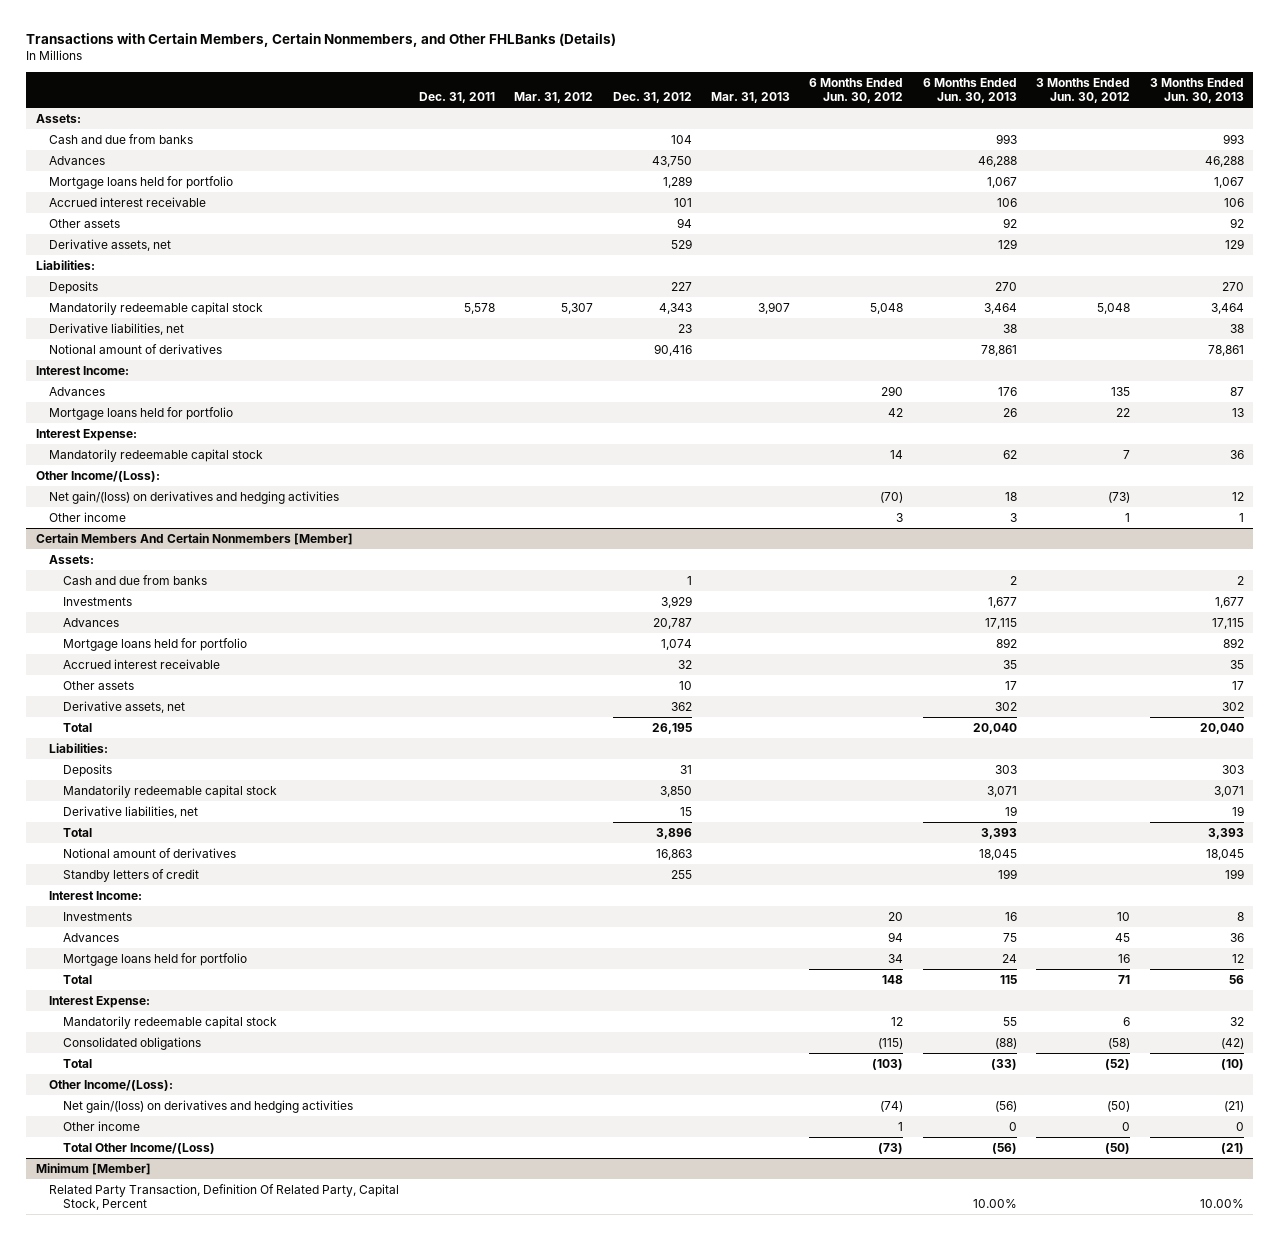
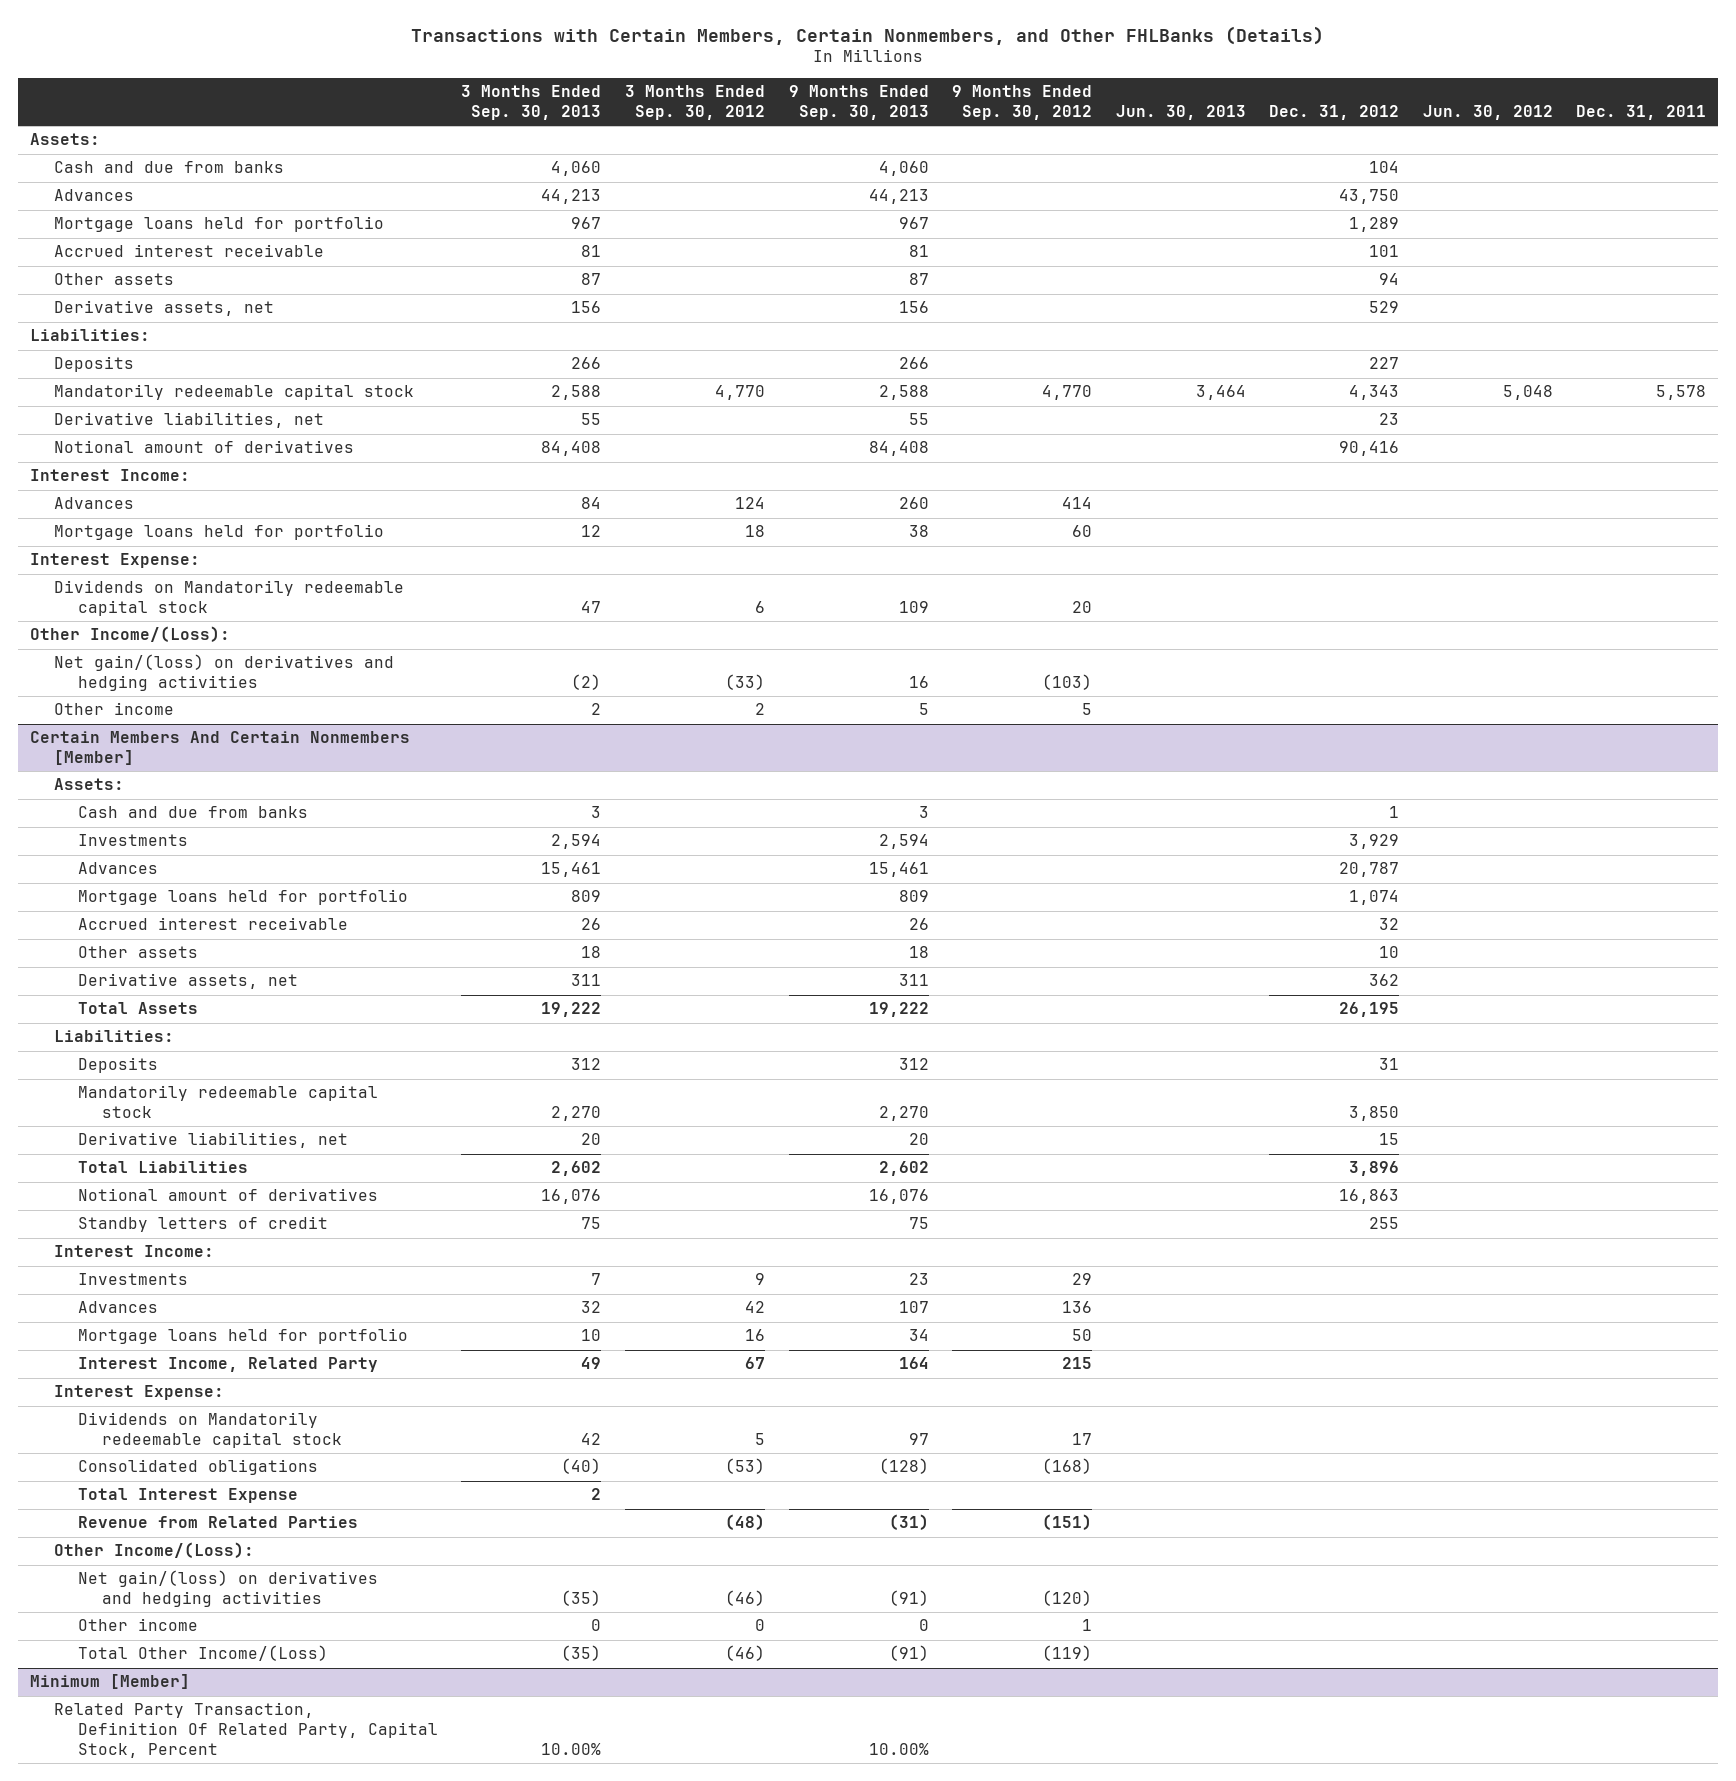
- | Dec. 31, 2011 | Mar. 31, 2012 | Dec. 31, 2012 | Mar. 31, 2013 | 6 Months Ended Jun. 30, 2012 | 6 Months Ended Jun. 30, 2013 | 3 Months Ended Jun. 30, 2012 | 3 Months Ended Jun. 30, 2013
+ | 3 Months Ended Sep. 30, 2013 | 3 Months Ended Sep. 30, 2012 | 9 Months Ended Sep. 30, 2013 | 9 Months Ended Sep. 30, 2012 | Jun. 30, 2013 | Dec. 31, 2012 | Jun. 30, 2012 | Dec. 31, 2011
- Mandatorily redeemable capital stock | | | | | 14 | 62 | 7 | 36
+ Dividends on Mandatorily redeemable capital stock | 47 | 6 | 109 | 20 | | | |
@ Certain Members And Certain Nonmembers [Member]
- Total | | | 26,195 | | | 20,040 | | 20,040
+ Total Assets | 19,222 | | 19,222 | | | 26,195 | |
- Total | | | 3,896 | | | 3,393 | | 3,393
+ Total Liabilities | 2,602 | | 2,602 | | | 3,896 | |
- Total | | | | | 148 | 115 | 71 | 56
+ Interest Income, Related Party | 49 | 67 | 164 | 215 | | | |
- Mandatorily redeemable capital stock | | | | | 12 | 55 | 6 | 32
+ Dividends on Mandatorily redeemable capital stock | 42 | 5 | 97 | 17 | | | |
- Total | | | | | (103) | (33) | (52) | (10)
+ Total Interest Expense | 2 | | | | | | |
+ Revenue from Related Parties | | (48) | (31) | (151) | | | |

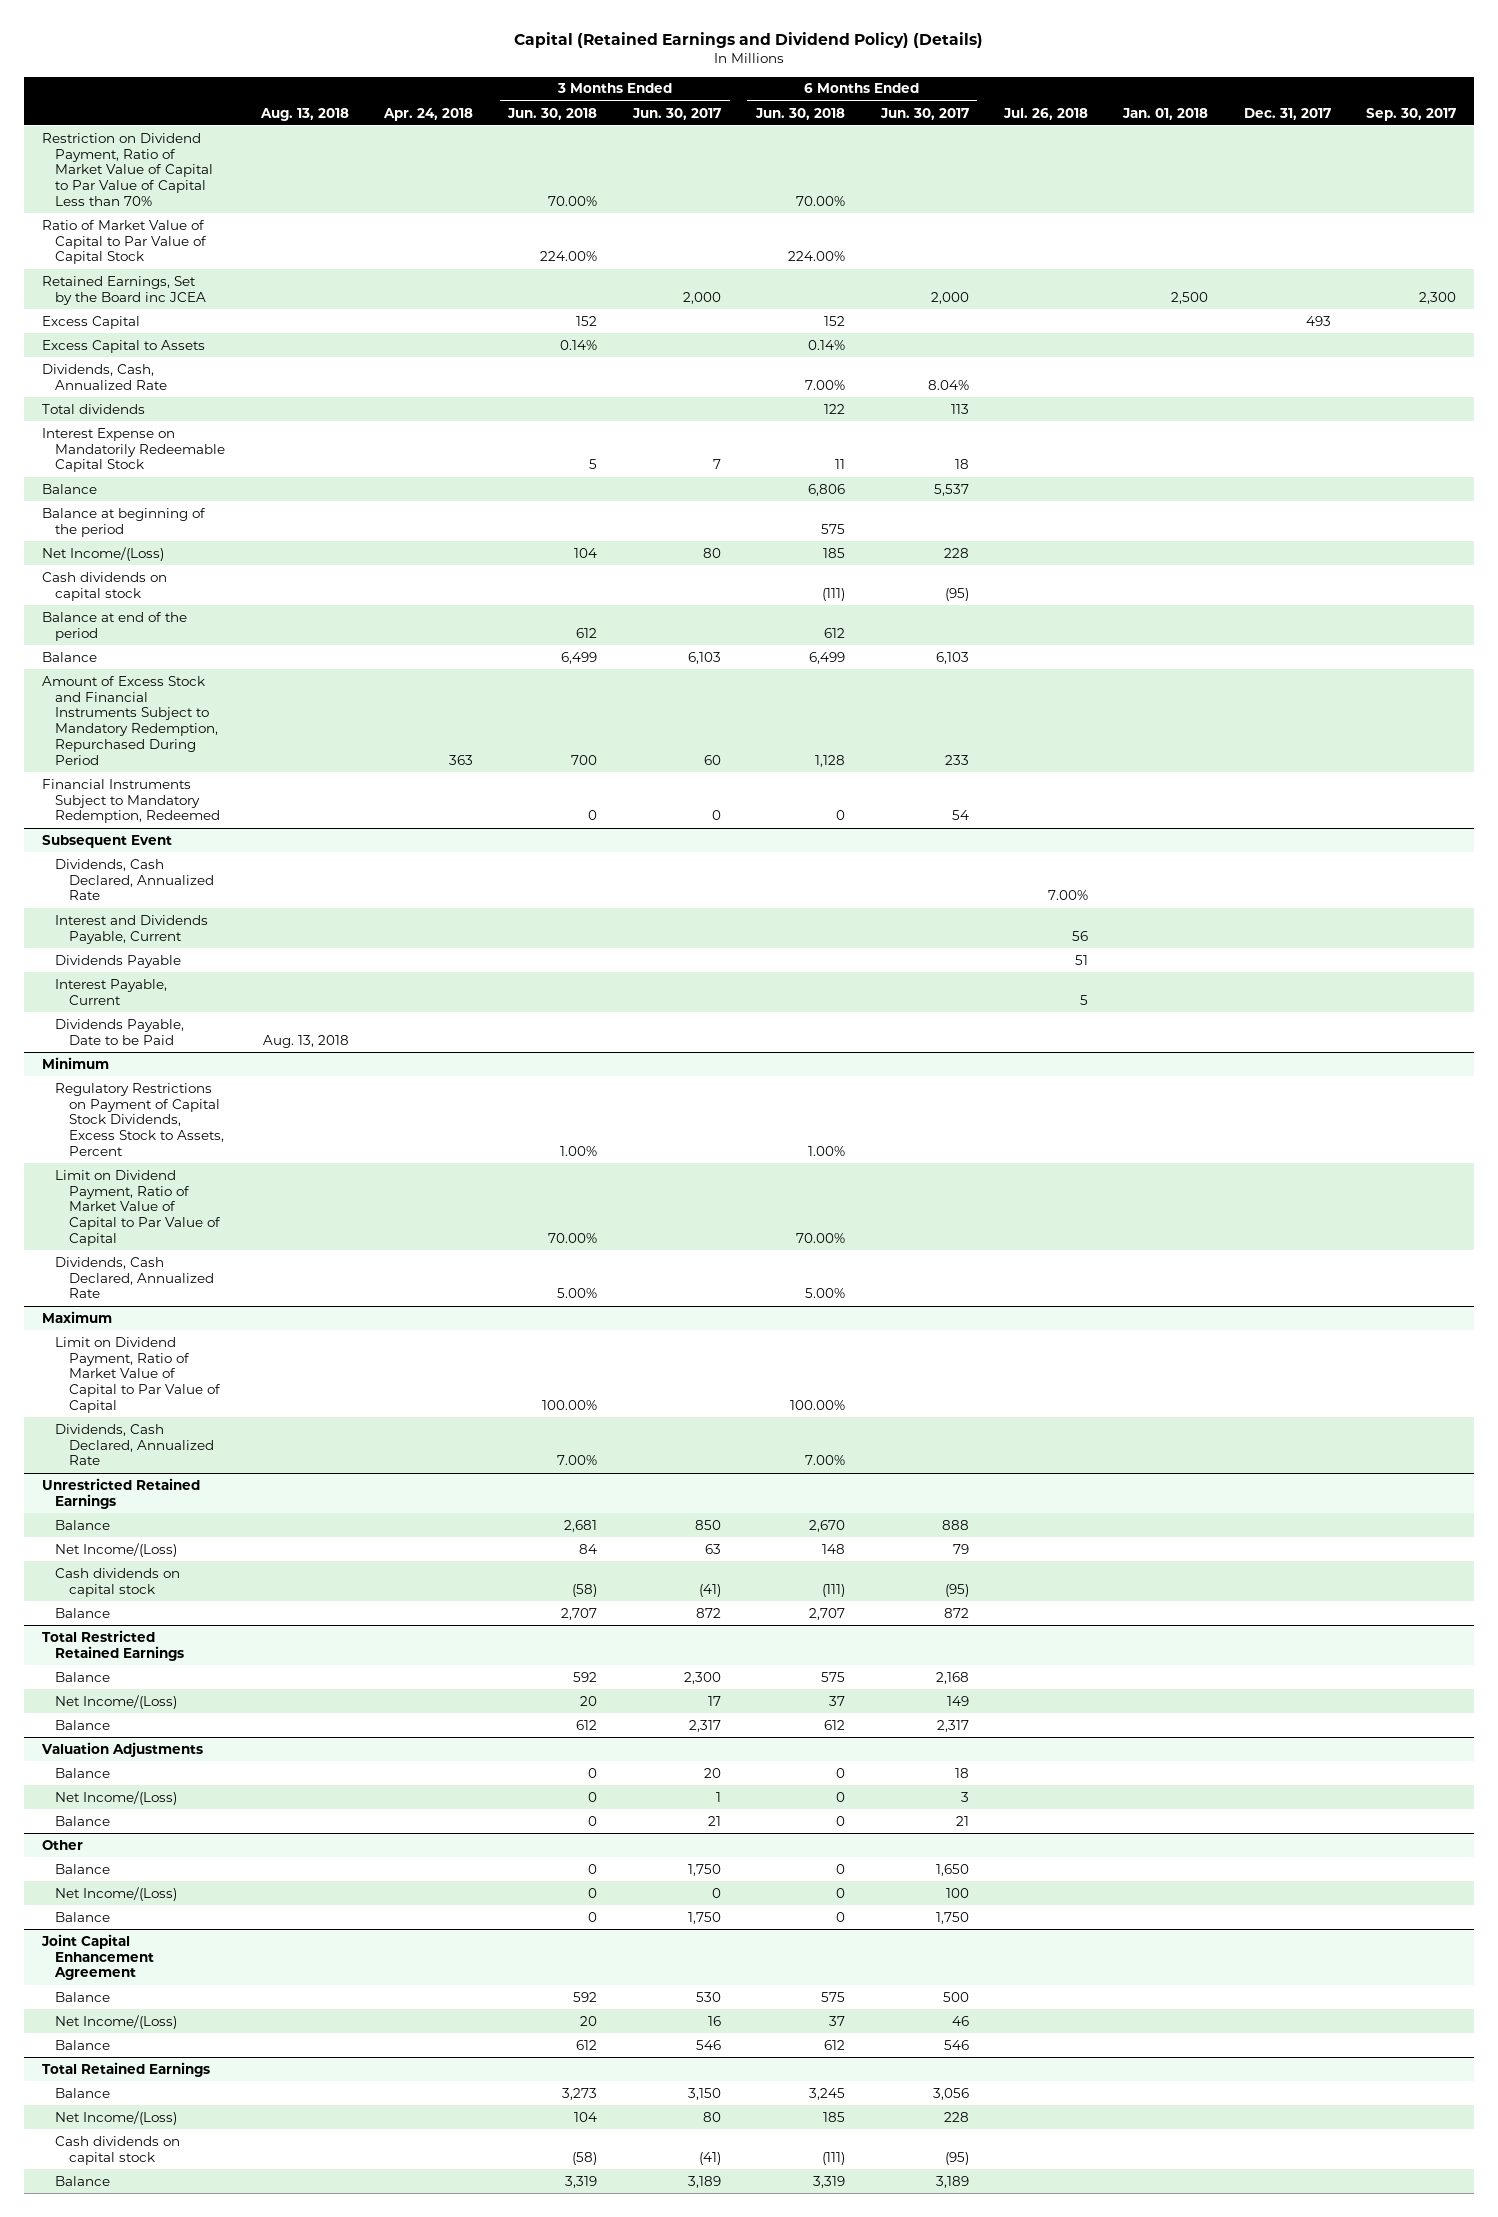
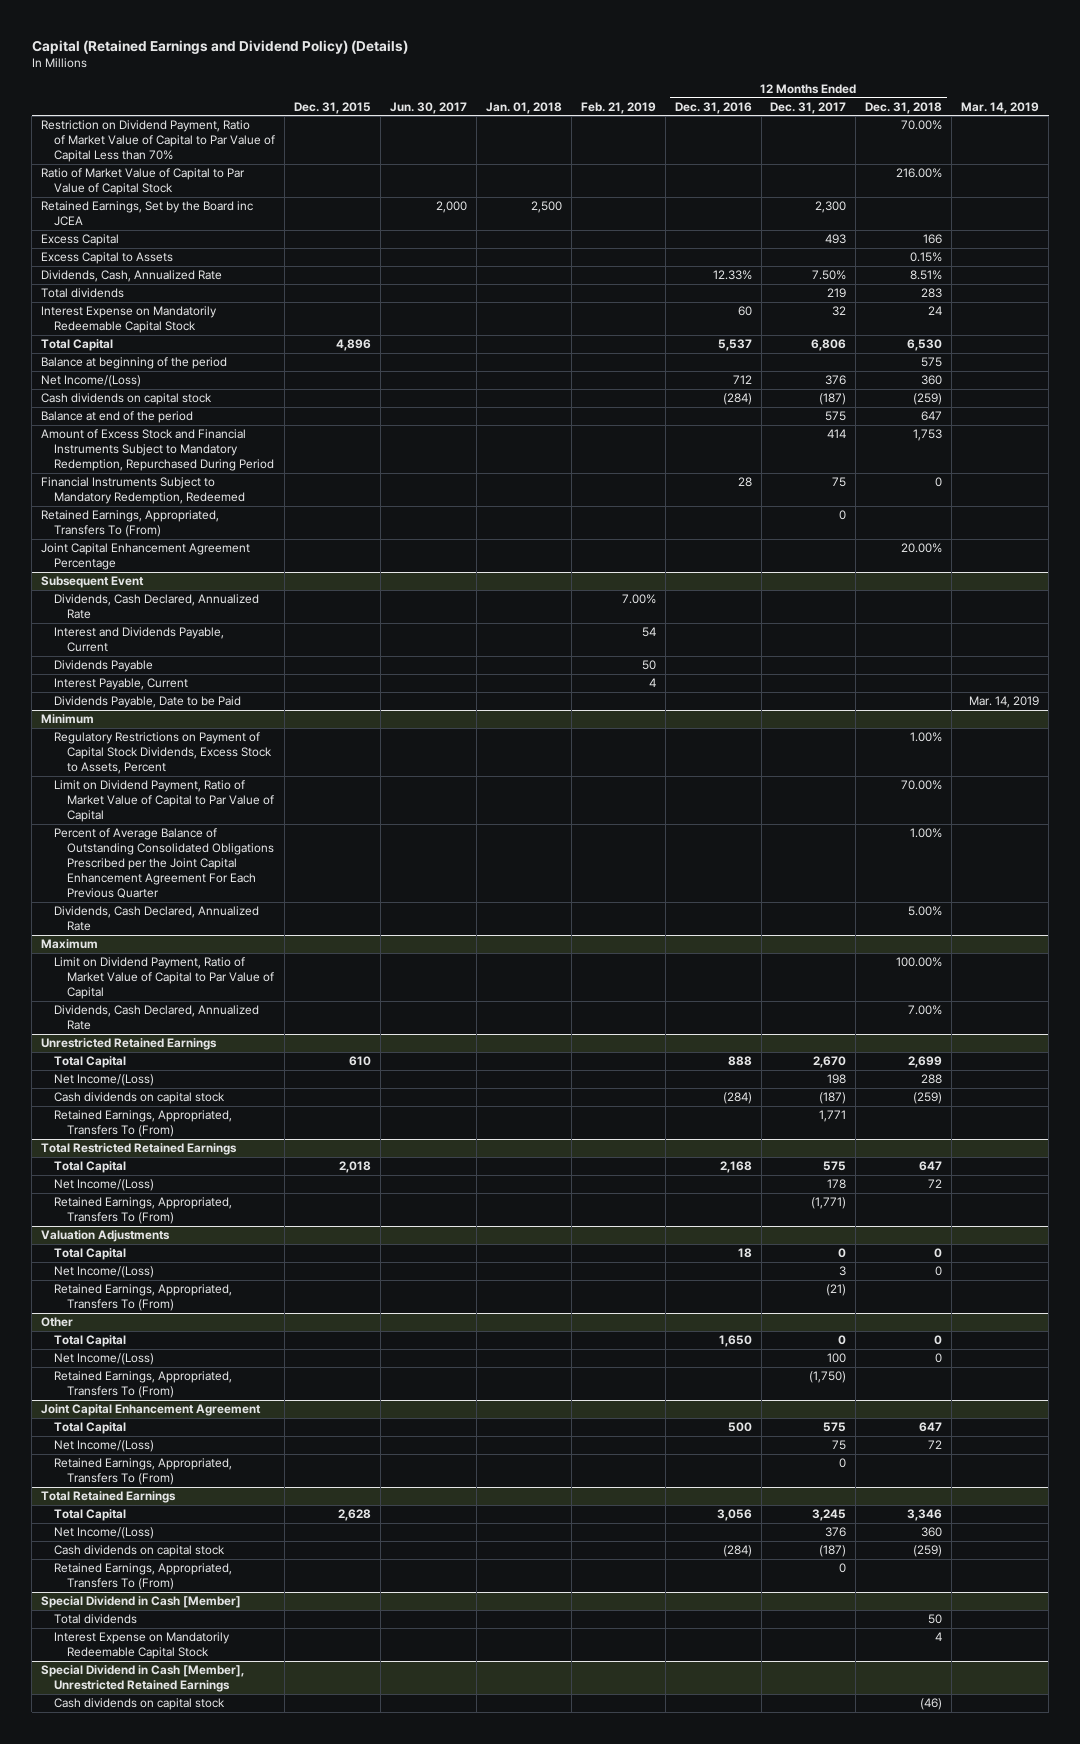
- | Aug. 13, 2018 | Apr. 24, 2018 | 3 Months Ended Jun. 30, 2018 | 3 Months Ended Jun. 30, 2017 | 6 Months Ended Jun. 30, 2018 | 6 Months Ended Jun. 30, 2017 | Jul. 26, 2018 | Jan. 01, 2018 | Dec. 31, 2017 | Sep. 30, 2017
+ | Dec. 31, 2015 | Jun. 30, 2017 | Jan. 01, 2018 | Feb. 21, 2019 | 12 Months Ended Dec. 31, 2016 | 12 Months Ended Dec. 31, 2017 | 12 Months Ended Dec. 31, 2018 | Mar. 14, 2019
- Balance | | | | | 6,806 | 5,537 | | | |
+ Total Capital | 4,896 | | | | 5,537 | 6,806 | 6,530 |
- Balance | | | 6,499 | 6,103 | 6,499 | 6,103 | | | |
+ Retained Earnings, Appropriated, Transfers To (From) | | | | | | 0 | |
+ Joint Capital Enhancement Agreement Percentage | | | | | | | 20.00% |
@ Minimum
+ Percent of Average Balance of Outstanding Consolidated Obligations Prescribed per the Joint Capital Enhancement Agreement For Each Previous Quarter | | | | | | | 1.00% |
@ Unrestricted Retained Earnings
- Balance | | | 2,681 | 850 | 2,670 | 888 | | | |
+ Total Capital | 610 | | | | 888 | 2,670 | 2,699 |
- Balance | | | 2,707 | 872 | 2,707 | 872 | | | |
+ Retained Earnings, Appropriated, Transfers To (From) | | | | | | 1,771 | |
@ Total Restricted Retained Earnings
- Balance | | | 592 | 2,300 | 575 | 2,168 | | | |
+ Total Capital | 2,018 | | | | 2,168 | 575 | 647 |
- Balance | | | 612 | 2,317 | 612 | 2,317 | | | |
+ Retained Earnings, Appropriated, Transfers To (From) | | | | | | (1,771) | |
@ Valuation Adjustments
- Balance | | | 0 | 20 | 0 | 18 | | | |
+ Total Capital | | | | | 18 | 0 | 0 |
- Balance | | | 0 | 21 | 0 | 21 | | | |
+ Retained Earnings, Appropriated, Transfers To (From) | | | | | | (21) | |
@ Other
- Balance | | | 0 | 1,750 | 0 | 1,650 | | | |
+ Total Capital | | | | | 1,650 | 0 | 0 |
- Balance | | | 0 | 1,750 | 0 | 1,750 | | | |
+ Retained Earnings, Appropriated, Transfers To (From) | | | | | | (1,750) | |
@ Joint Capital Enhancement Agreement
- Balance | | | 592 | 530 | 575 | 500 | | | |
+ Total Capital | | | | | 500 | 575 | 647 |
- Balance | | | 612 | 546 | 612 | 546 | | | |
+ Retained Earnings, Appropriated, Transfers To (From) | | | | | | 0 | |
@ Total Retained Earnings
- Balance | | | 3,273 | 3,150 | 3,245 | 3,056 | | | |
+ Total Capital | 2,628 | | | | 3,056 | 3,245 | 3,346 |
- Balance | | | 3,319 | 3,189 | 3,319 | 3,189 | | | |
+ Retained Earnings, Appropriated, Transfers To (From) | | | | | | 0 | |
+ Special Dividend in Cash [Member]
+ Total dividends | | | | | | | 50 |
+ Interest Expense on Mandatorily Redeemable Capital Stock | | | | | | | 4 |
+ Special Dividend in Cash [Member], Unrestricted Retained Earnings
+ Cash dividends on capital stock | | | | | | | (46) |

